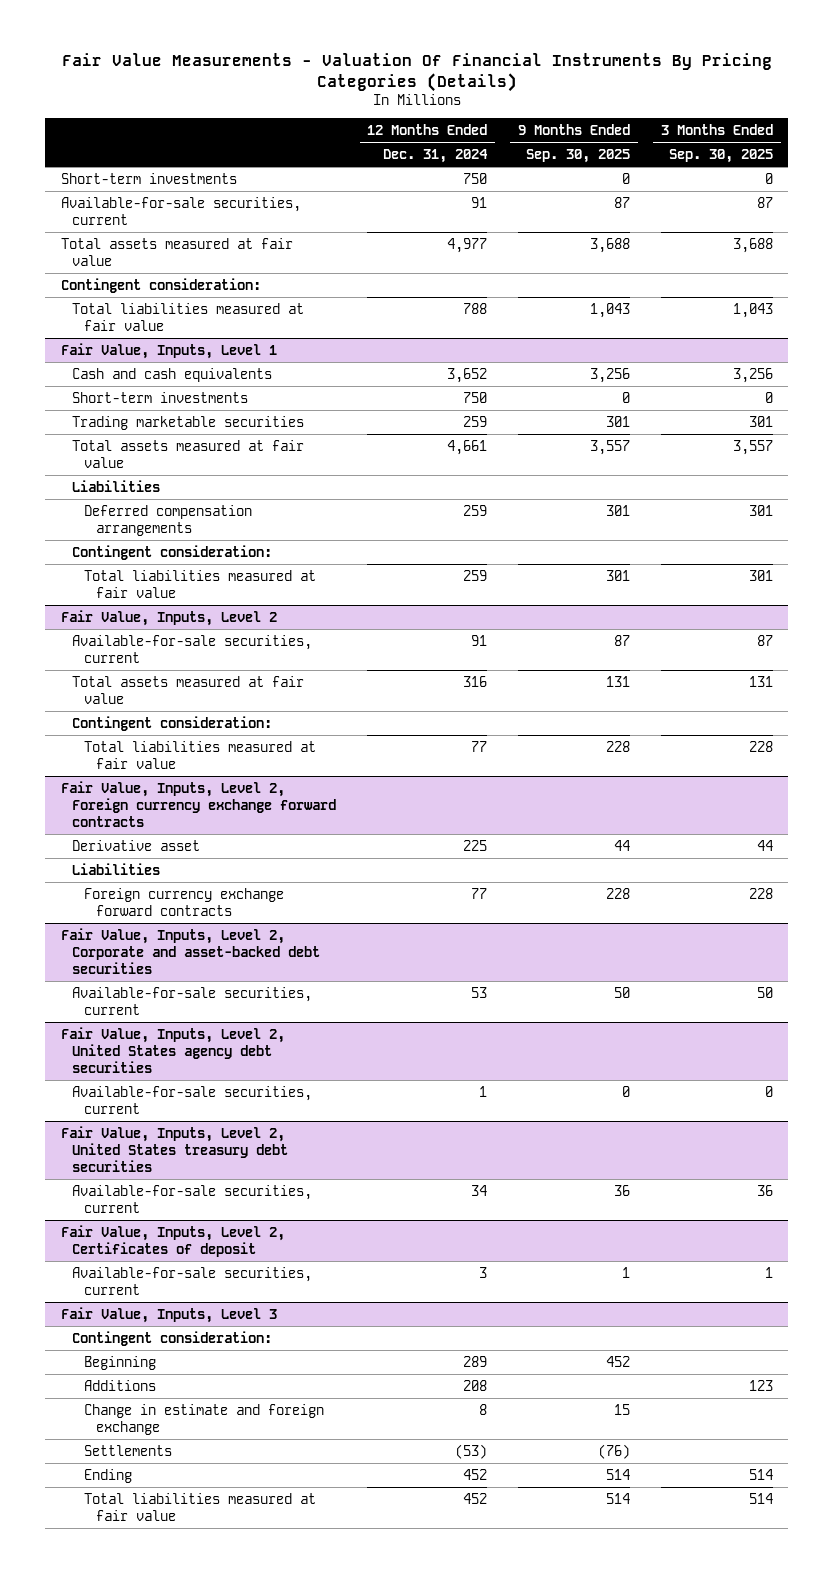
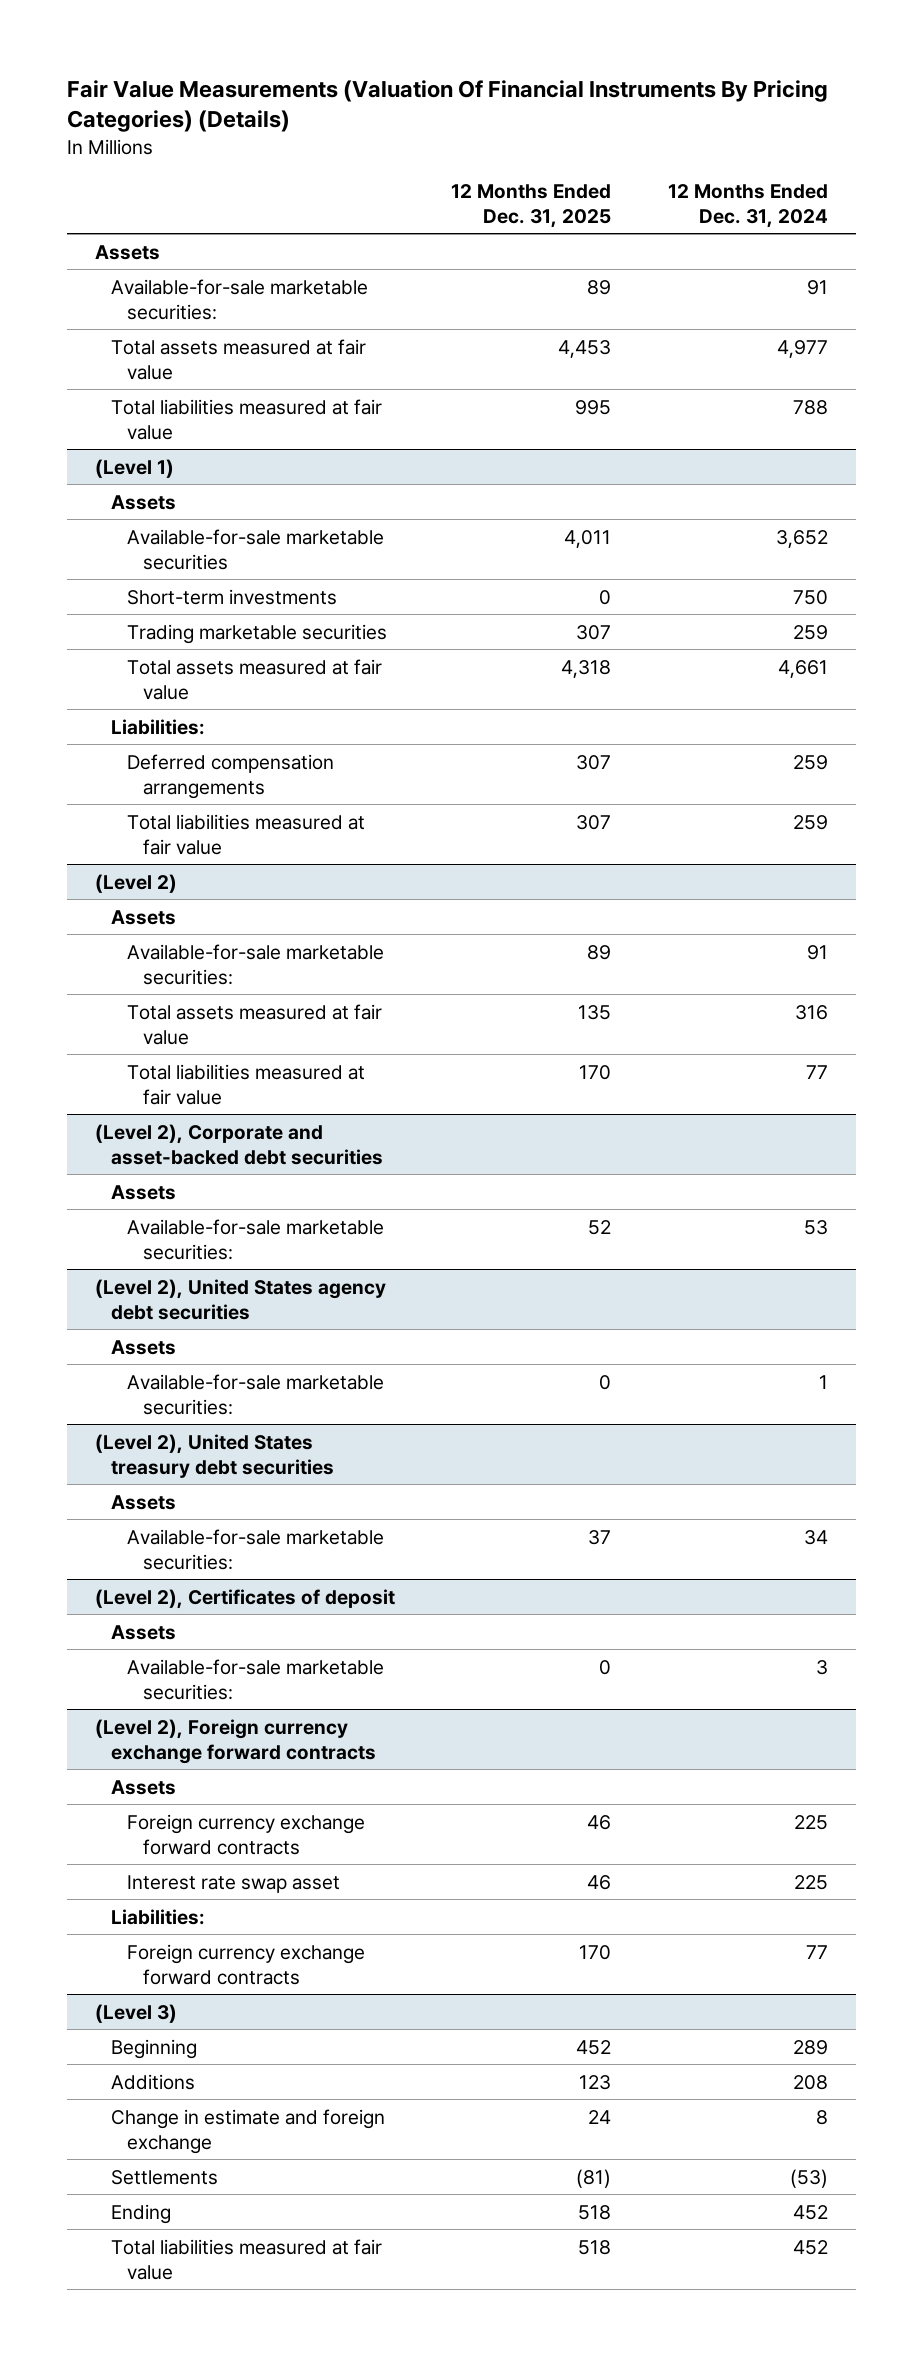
- Fair Value Measurements - Valuation Of Financial Instruments By Pricing Categories (Details)
+ Fair Value Measurements (Valuation Of Financial Instruments By Pricing Categories) (Details)
- | 12 Months Ended Dec. 31, 2024 | 9 Months Ended Sep. 30, 2025 | 3 Months Ended Sep. 30, 2025
+ | 12 Months Ended Dec. 31, 2025 | 12 Months Ended Dec. 31, 2024
- Short-term investments | 750 | 0 | 0
- Available-for-sale securities, current | 91 | 87 | 87
+ Assets
+ Available-for-sale marketable securities: | 89 | 91
- Contingent consideration:
- Fair Value, Inputs, Level 1
- Cash and cash equivalents | 3,652 | 3,256 | 3,256
+ (Level 1)
+ Assets
+ Available-for-sale marketable securities | 4,011 | 3,652
- Liabilities
+ Liabilities:
- Contingent consideration:
- Fair Value, Inputs, Level 2
- Available-for-sale securities, current | 91 | 87 | 87
+ (Level 2)
+ Assets
+ Available-for-sale marketable securities: | 89 | 91
- Contingent consideration:
- Fair Value, Inputs, Level 2, Foreign currency exchange forward contracts
- Derivative asset | 225 | 44 | 44
- Liabilities
+ (Level 2), Corporate and asset-backed debt securities
+ Assets
+ Available-for-sale marketable securities: | 52 | 53
+ (Level 2), United States agency debt securities
+ Assets
+ Available-for-sale marketable securities: | 0 | 1
+ (Level 2), United States treasury debt securities
+ Assets
+ Available-for-sale marketable securities: | 37 | 34
+ (Level 2), Certificates of deposit
+ Assets
+ Available-for-sale marketable securities: | 0 | 3
+ (Level 2), Foreign currency exchange forward contracts
+ Assets
+ Foreign currency exchange forward contracts | 46 | 225
+ Interest rate swap asset | 46 | 225
+ Liabilities:
- Fair Value, Inputs, Level 2, Corporate and asset-backed debt securities
- Available-for-sale securities, current | 53 | 50 | 50
- Fair Value, Inputs, Level 2, United States agency debt securities
- Available-for-sale securities, current | 1 | 0 | 0
- Fair Value, Inputs, Level 2, United States treasury debt securities
- Available-for-sale securities, current | 34 | 36 | 36
- Fair Value, Inputs, Level 2, Certificates of deposit
- Available-for-sale securities, current | 3 | 1 | 1
- Fair Value, Inputs, Level 3
- Contingent consideration:
+ (Level 3)

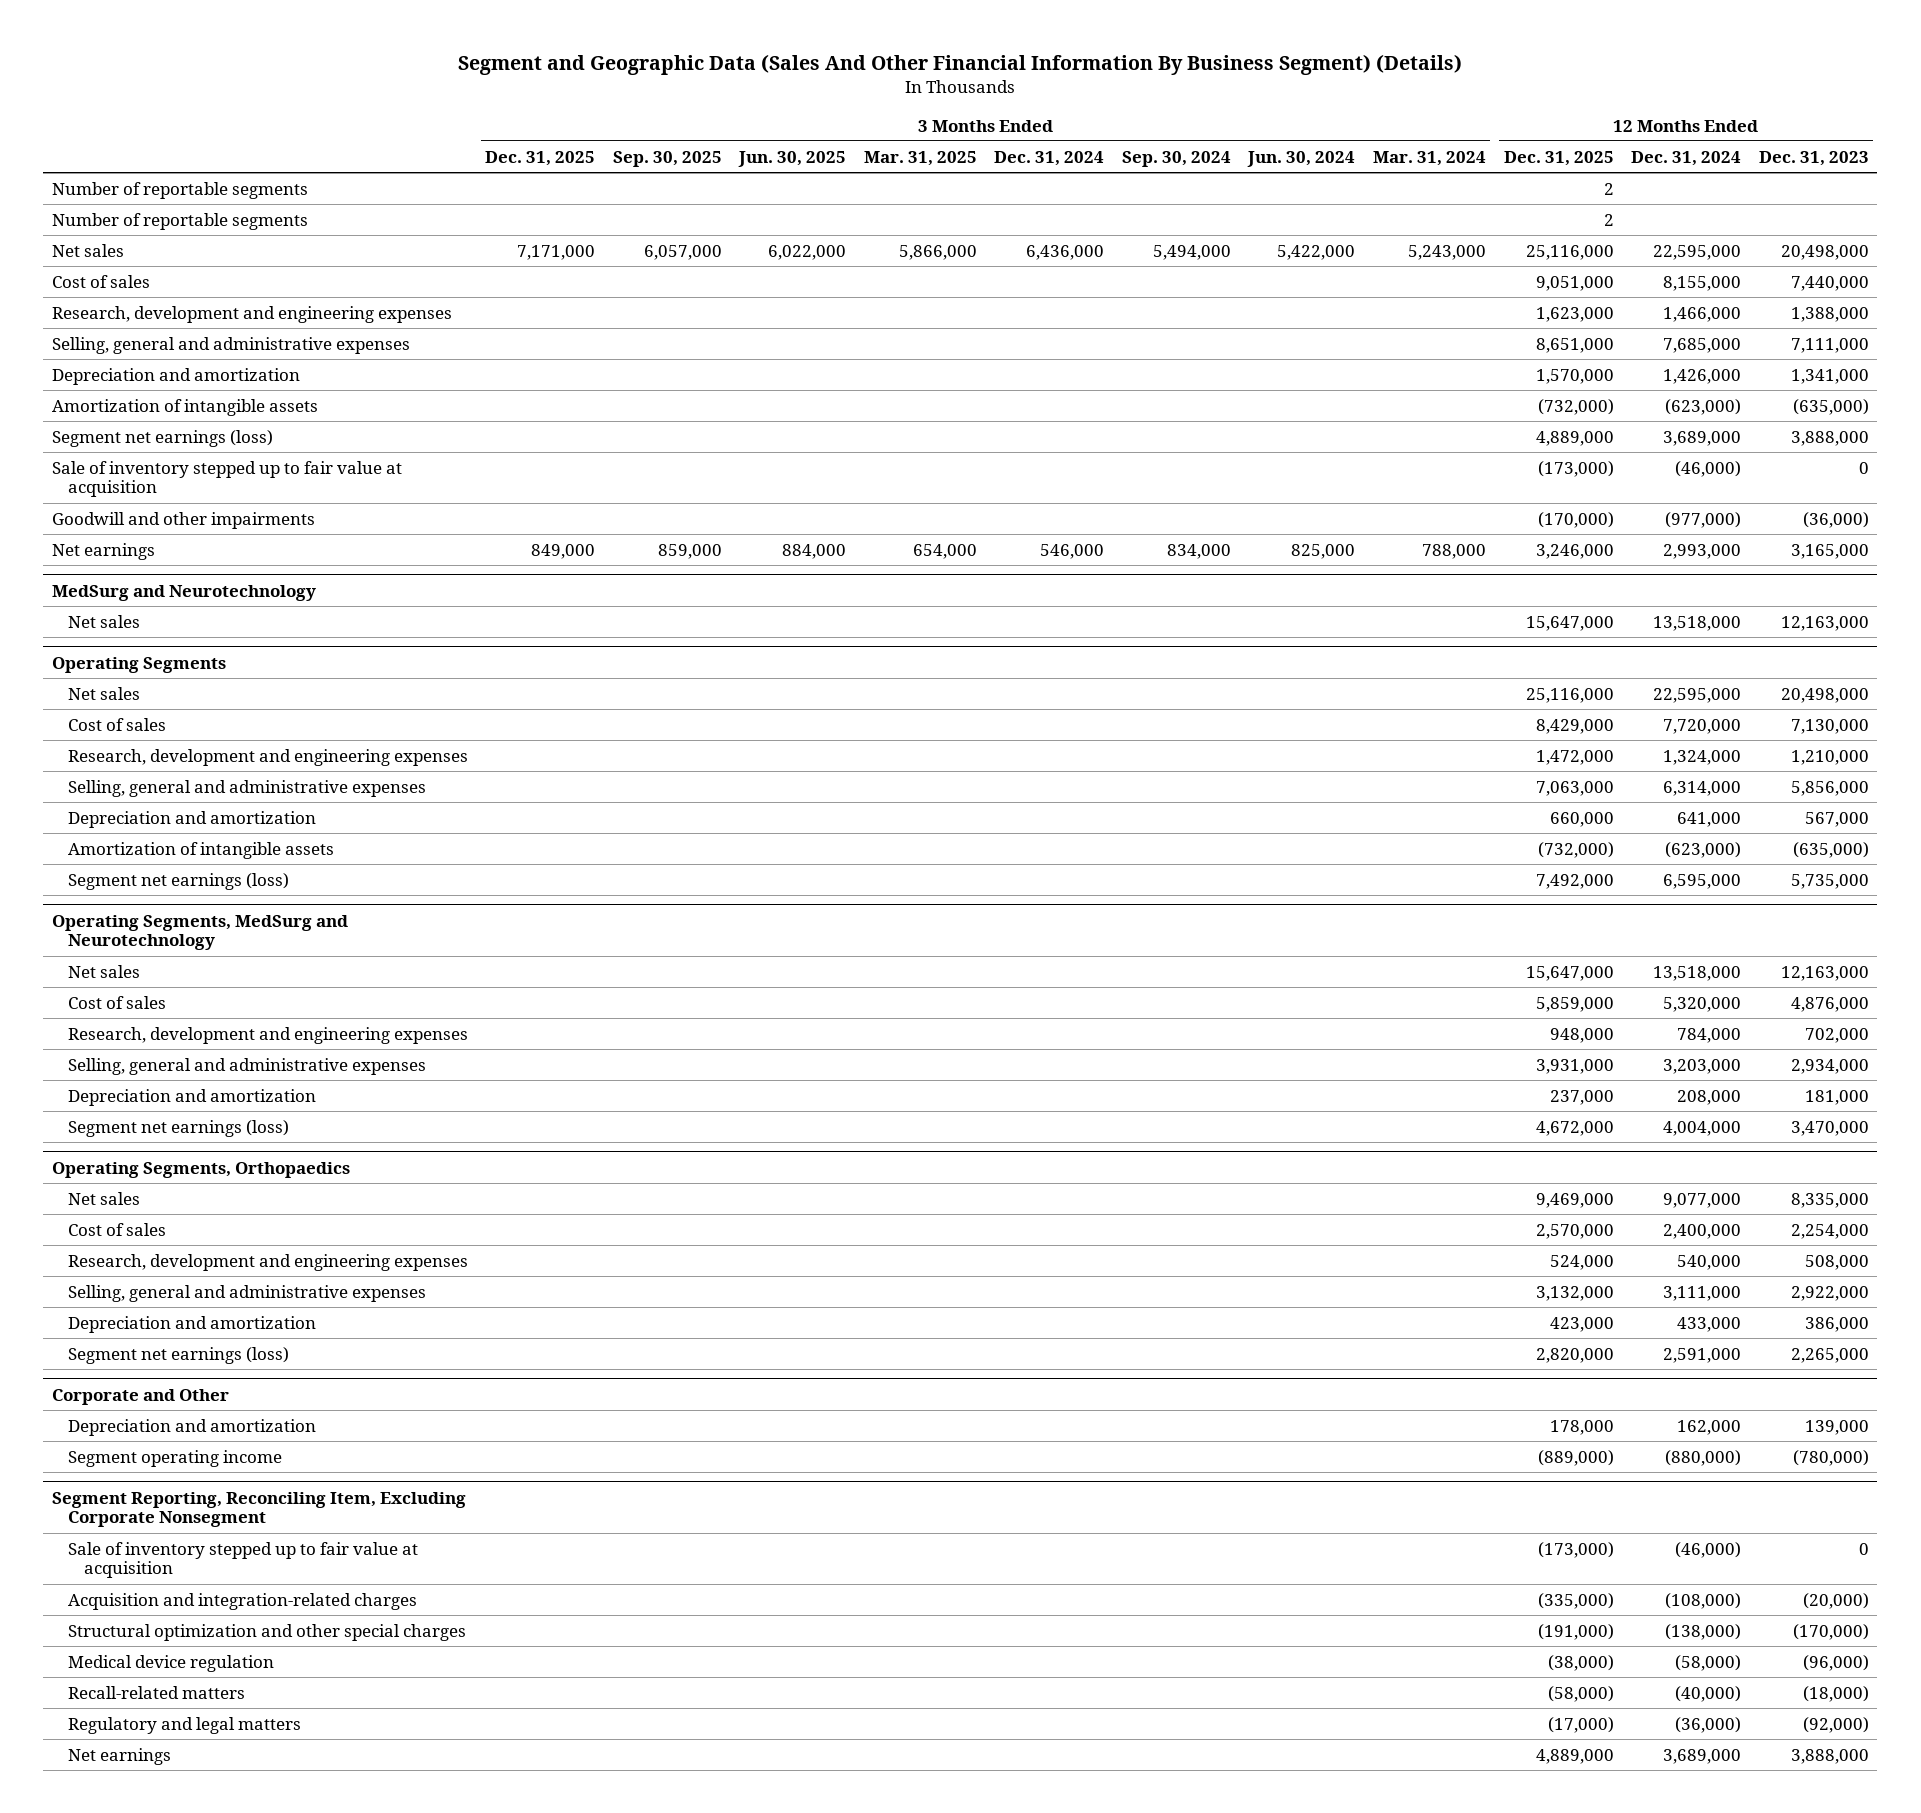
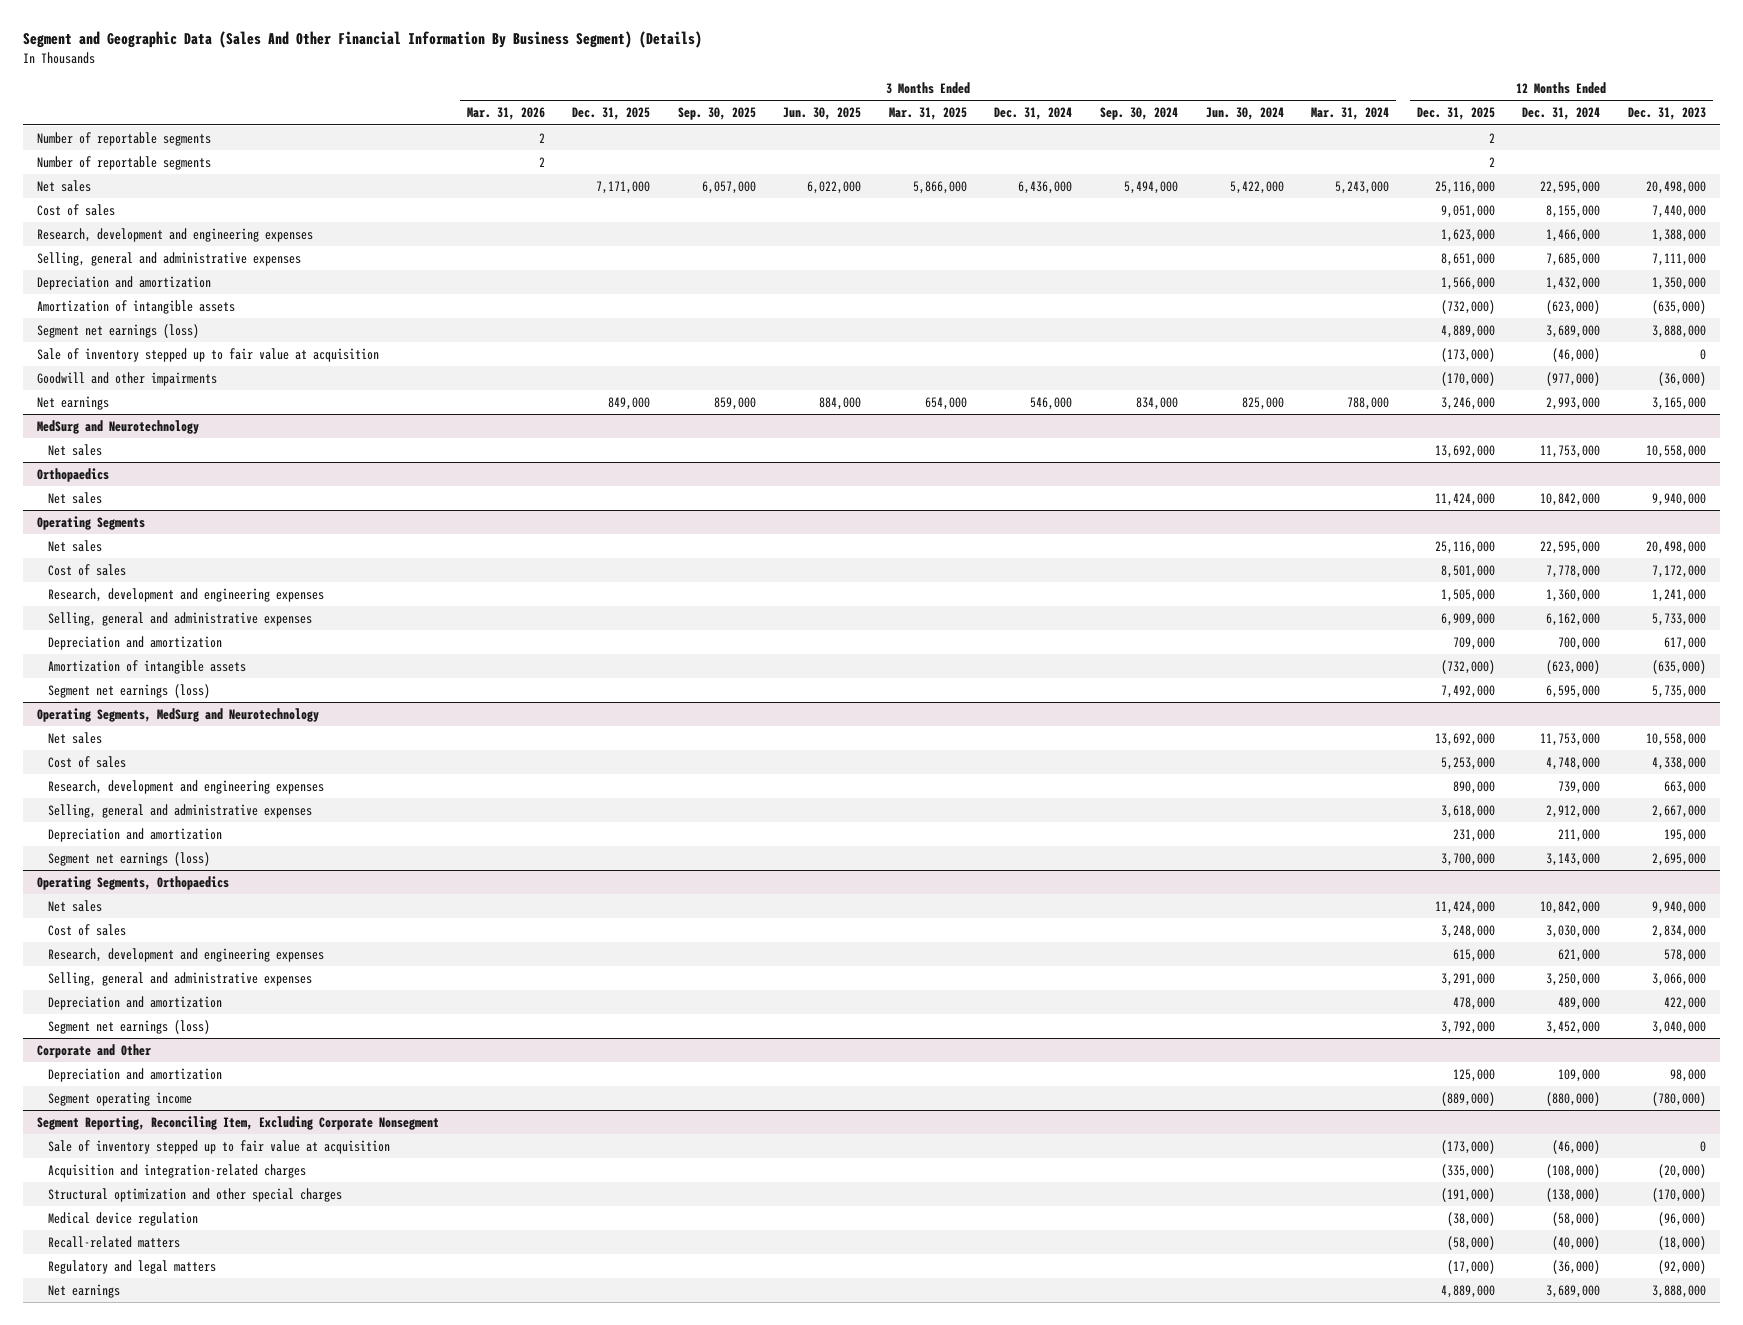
- | 3 Months Ended Dec. 31, 2025 | 3 Months Ended Sep. 30, 2025 | 3 Months Ended Jun. 30, 2025 | 3 Months Ended Mar. 31, 2025 | 3 Months Ended Dec. 31, 2024 | 3 Months Ended Sep. 30, 2024 | 3 Months Ended Jun. 30, 2024 | 3 Months Ended Mar. 31, 2024 | 12 Months Ended Dec. 31, 2025 | 12 Months Ended Dec. 31, 2024 | 12 Months Ended Dec. 31, 2023
+ | 3 Months Ended Mar. 31, 2026 | 3 Months Ended Dec. 31, 2025 | 3 Months Ended Sep. 30, 2025 | 3 Months Ended Jun. 30, 2025 | 3 Months Ended Mar. 31, 2025 | 3 Months Ended Dec. 31, 2024 | 3 Months Ended Sep. 30, 2024 | 3 Months Ended Jun. 30, 2024 | 3 Months Ended Mar. 31, 2024 | 12 Months Ended Dec. 31, 2025 | 12 Months Ended Dec. 31, 2024 | 12 Months Ended Dec. 31, 2023
- Depreciation and amortization | | | | | | | | | 1,570,000 | 1,426,000 | 1,341,000
+ Depreciation and amortization | | | | | | | | | | 1,566,000 | 1,432,000 | 1,350,000
@ MedSurg and Neurotechnology
- Net sales | | | | | | | | | 15,647,000 | 13,518,000 | 12,163,000
+ Net sales | | | | | | | | | | 13,692,000 | 11,753,000 | 10,558,000
+ Orthopaedics
+ Net sales | | | | | | | | | | 11,424,000 | 10,842,000 | 9,940,000
@ Operating Segments
- Cost of sales | | | | | | | | | 8,429,000 | 7,720,000 | 7,130,000
- Research, development and engineering expenses | | | | | | | | | 1,472,000 | 1,324,000 | 1,210,000
- Selling, general and administrative expenses | | | | | | | | | 7,063,000 | 6,314,000 | 5,856,000
- Depreciation and amortization | | | | | | | | | 660,000 | 641,000 | 567,000
+ Cost of sales | | | | | | | | | | 8,501,000 | 7,778,000 | 7,172,000
+ Research, development and engineering expenses | | | | | | | | | | 1,505,000 | 1,360,000 | 1,241,000
+ Selling, general and administrative expenses | | | | | | | | | | 6,909,000 | 6,162,000 | 5,733,000
+ Depreciation and amortization | | | | | | | | | | 709,000 | 700,000 | 617,000
@ Operating Segments, MedSurg and Neurotechnology
- Net sales | | | | | | | | | 15,647,000 | 13,518,000 | 12,163,000
- Cost of sales | | | | | | | | | 5,859,000 | 5,320,000 | 4,876,000
- Research, development and engineering expenses | | | | | | | | | 948,000 | 784,000 | 702,000
- Selling, general and administrative expenses | | | | | | | | | 3,931,000 | 3,203,000 | 2,934,000
- Depreciation and amortization | | | | | | | | | 237,000 | 208,000 | 181,000
- Segment net earnings (loss) | | | | | | | | | 4,672,000 | 4,004,000 | 3,470,000
+ Net sales | | | | | | | | | | 13,692,000 | 11,753,000 | 10,558,000
+ Cost of sales | | | | | | | | | | 5,253,000 | 4,748,000 | 4,338,000
+ Research, development and engineering expenses | | | | | | | | | | 890,000 | 739,000 | 663,000
+ Selling, general and administrative expenses | | | | | | | | | | 3,618,000 | 2,912,000 | 2,667,000
+ Depreciation and amortization | | | | | | | | | | 231,000 | 211,000 | 195,000
+ Segment net earnings (loss) | | | | | | | | | | 3,700,000 | 3,143,000 | 2,695,000
@ Operating Segments, Orthopaedics
- Net sales | | | | | | | | | 9,469,000 | 9,077,000 | 8,335,000
- Cost of sales | | | | | | | | | 2,570,000 | 2,400,000 | 2,254,000
- Research, development and engineering expenses | | | | | | | | | 524,000 | 540,000 | 508,000
- Selling, general and administrative expenses | | | | | | | | | 3,132,000 | 3,111,000 | 2,922,000
- Depreciation and amortization | | | | | | | | | 423,000 | 433,000 | 386,000
- Segment net earnings (loss) | | | | | | | | | 2,820,000 | 2,591,000 | 2,265,000
+ Net sales | | | | | | | | | | 11,424,000 | 10,842,000 | 9,940,000
+ Cost of sales | | | | | | | | | | 3,248,000 | 3,030,000 | 2,834,000
+ Research, development and engineering expenses | | | | | | | | | | 615,000 | 621,000 | 578,000
+ Selling, general and administrative expenses | | | | | | | | | | 3,291,000 | 3,250,000 | 3,066,000
+ Depreciation and amortization | | | | | | | | | | 478,000 | 489,000 | 422,000
+ Segment net earnings (loss) | | | | | | | | | | 3,792,000 | 3,452,000 | 3,040,000
@ Corporate and Other
- Depreciation and amortization | | | | | | | | | 178,000 | 162,000 | 139,000
+ Depreciation and amortization | | | | | | | | | | 125,000 | 109,000 | 98,000

